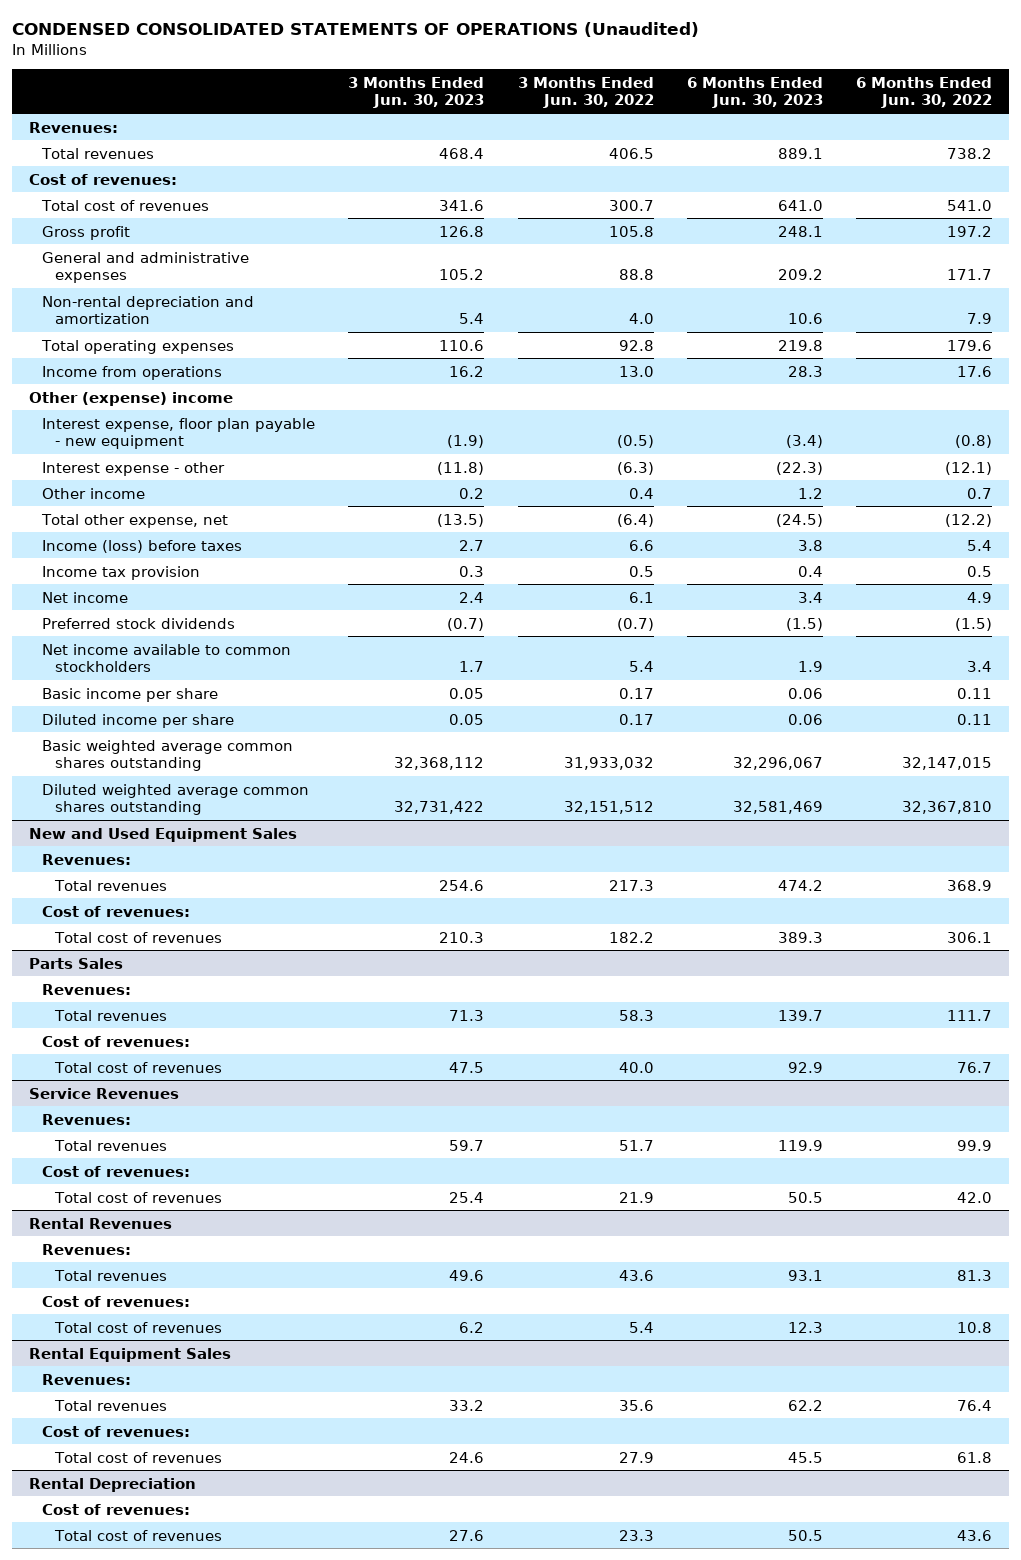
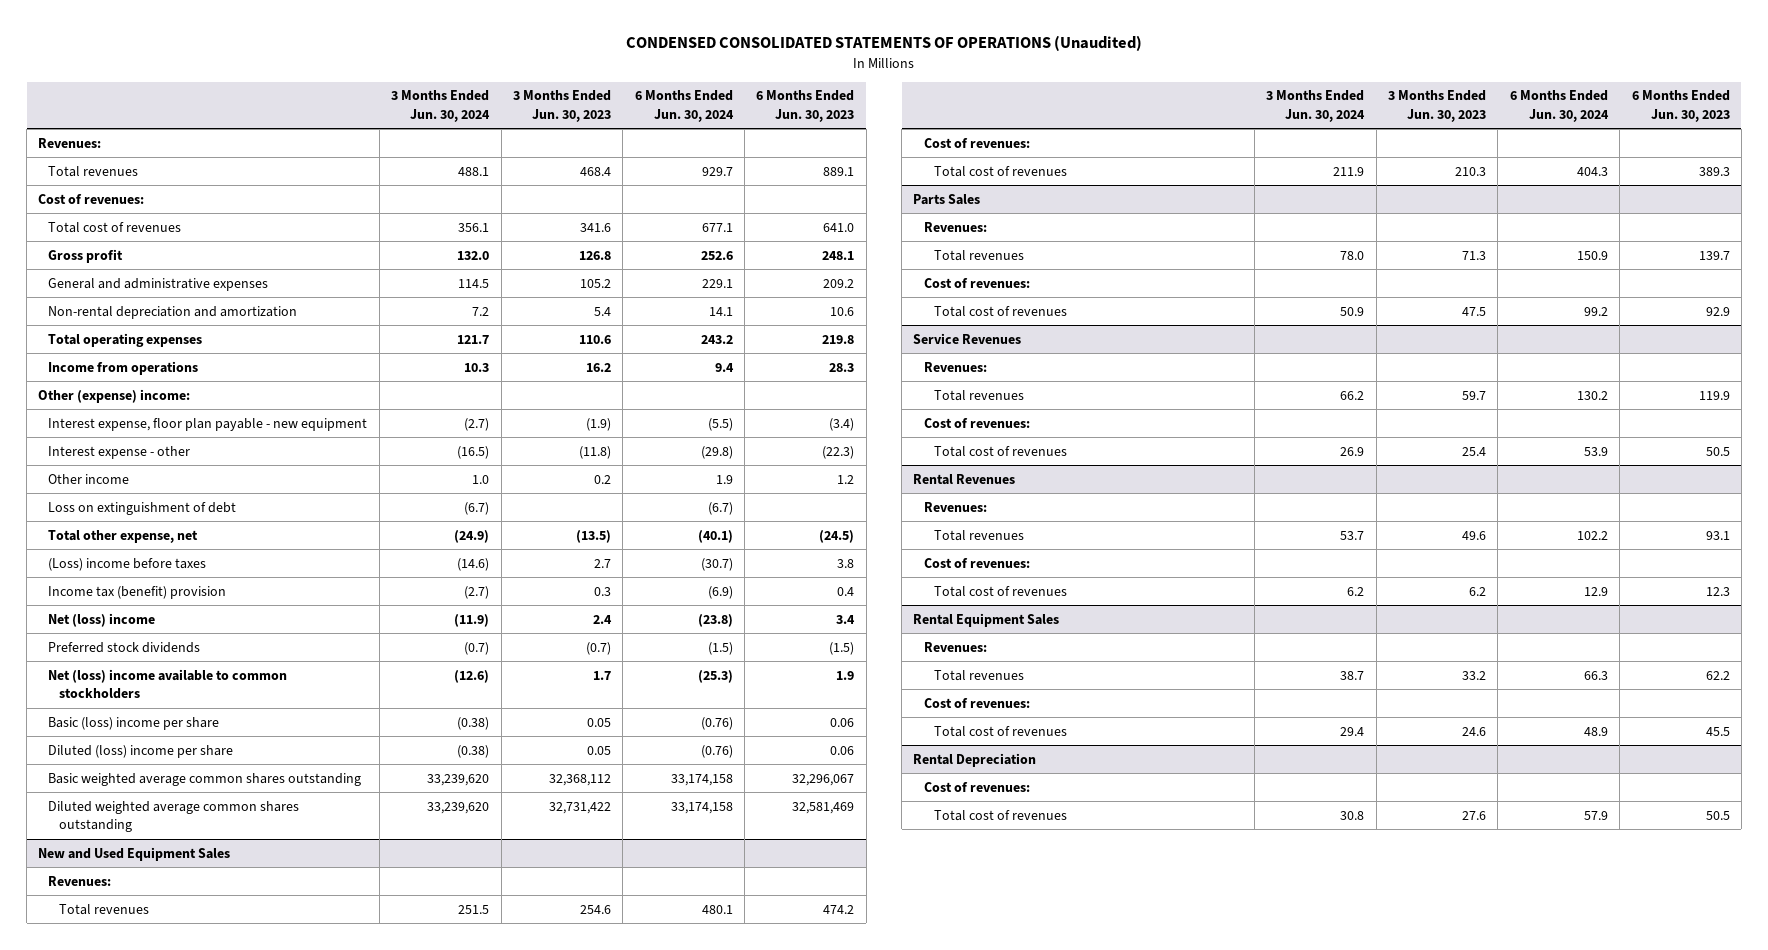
- | 3 Months Ended Jun. 30, 2023 | 3 Months Ended Jun. 30, 2022 | 6 Months Ended Jun. 30, 2023 | 6 Months Ended Jun. 30, 2022
+ | 3 Months Ended Jun. 30, 2024 | 3 Months Ended Jun. 30, 2023 | 6 Months Ended Jun. 30, 2024 | 6 Months Ended Jun. 30, 2023
- Other (expense) income
+ Other (expense) income:
+ Loss on extinguishment of debt | (6.7) | | (6.7) |
- Income (loss) before taxes | 2.7 | 6.6 | 3.8 | 5.4
- Income tax provision | 0.3 | 0.5 | 0.4 | 0.5
- Net income | 2.4 | 6.1 | 3.4 | 4.9
+ (Loss) income before taxes | (14.6) | 2.7 | (30.7) | 3.8
+ Income tax (benefit) provision | (2.7) | 0.3 | (6.9) | 0.4
+ Net (loss) income | (11.9) | 2.4 | (23.8) | 3.4
- Net income available to common stockholders | 1.7 | 5.4 | 1.9 | 3.4
- Basic income per share | 0.05 | 0.17 | 0.06 | 0.11
- Diluted income per share | 0.05 | 0.17 | 0.06 | 0.11
+ Net (loss) income available to common stockholders | (12.6) | 1.7 | (25.3) | 1.9
+ Basic (loss) income per share | (0.38) | 0.05 | (0.76) | 0.06
+ Diluted (loss) income per share | (0.38) | 0.05 | (0.76) | 0.06

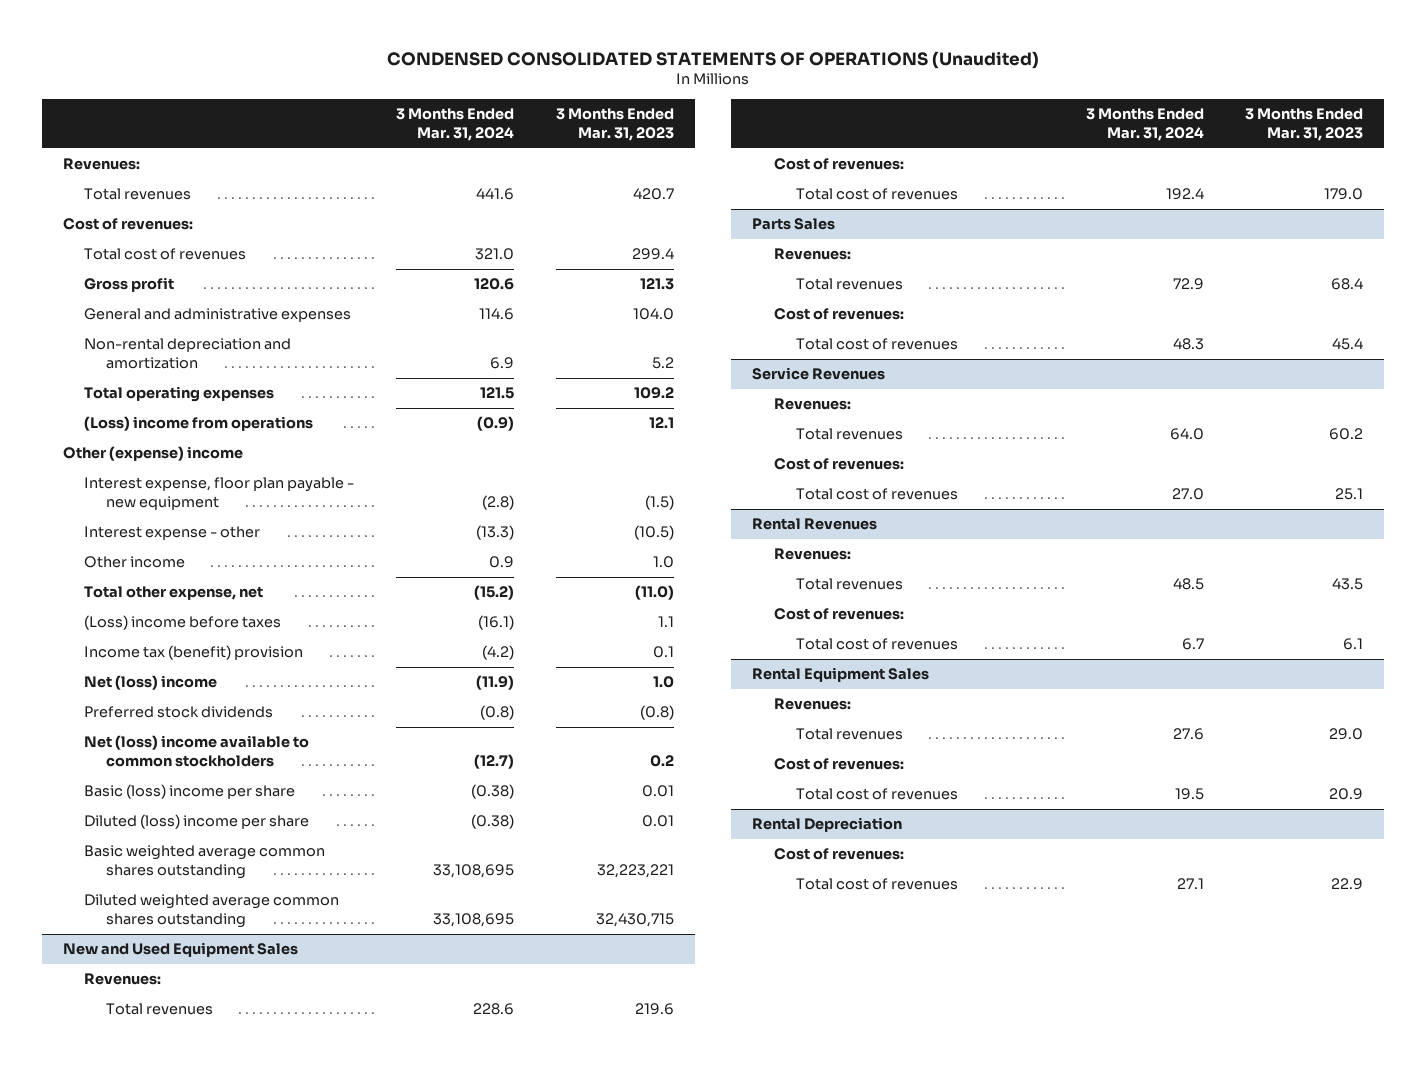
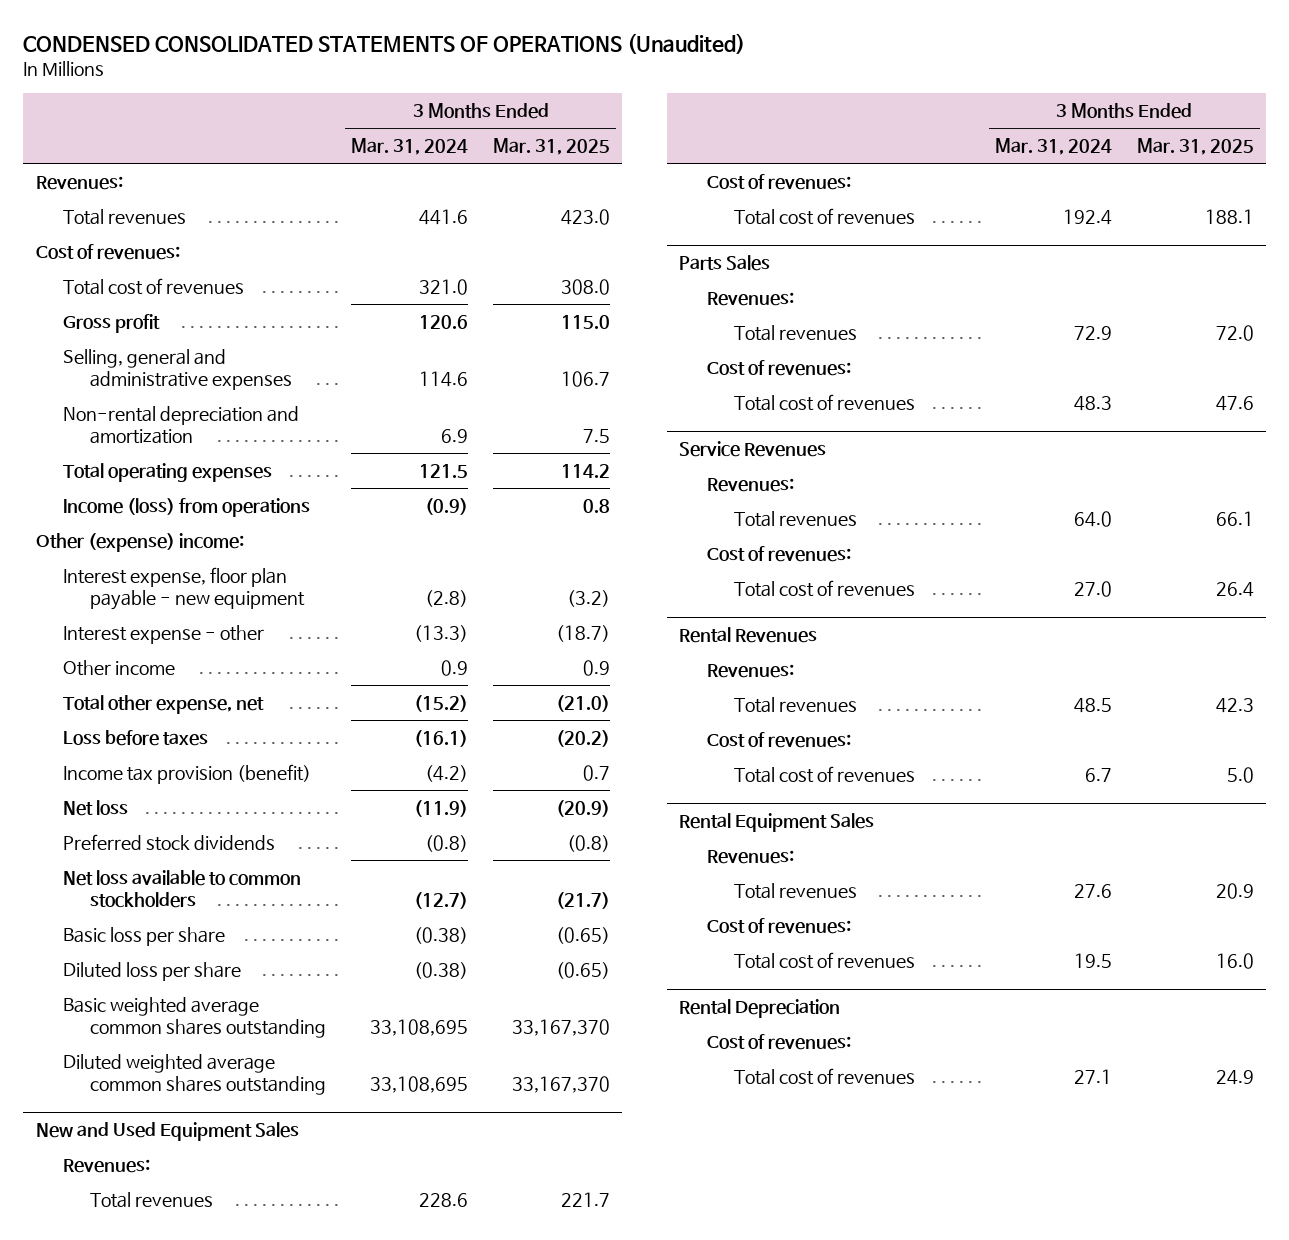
- | 3 Months Ended Mar. 31, 2024 | 3 Months Ended Mar. 31, 2023
+ | 3 Months Ended Mar. 31, 2024 | 3 Months Ended Mar. 31, 2025
- General and administrative expenses | 114.6 | 104.0
+ Selling, general and administrative expenses | 114.6 | 106.7
- (Loss) income from operations | (0.9) | 12.1
- Other (expense) income
+ Income (loss) from operations | (0.9) | 0.8
+ Other (expense) income:
- (Loss) income before taxes | (16.1) | 1.1
- Income tax (benefit) provision | (4.2) | 0.1
- Net (loss) income | (11.9) | 1.0
+ Loss before taxes | (16.1) | (20.2)
+ Income tax provision (benefit) | (4.2) | 0.7
+ Net loss | (11.9) | (20.9)
- Net (loss) income available to common stockholders | (12.7) | 0.2
- Basic (loss) income per share | (0.38) | 0.01
- Diluted (loss) income per share | (0.38) | 0.01
+ Net loss available to common stockholders | (12.7) | (21.7)
+ Basic loss per share | (0.38) | (0.65)
+ Diluted loss per share | (0.38) | (0.65)

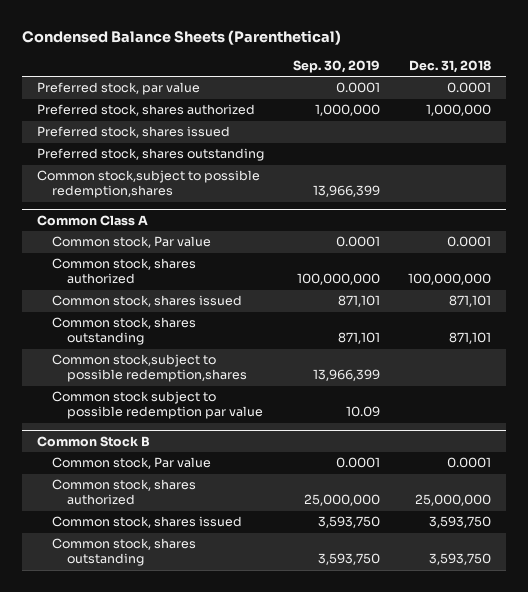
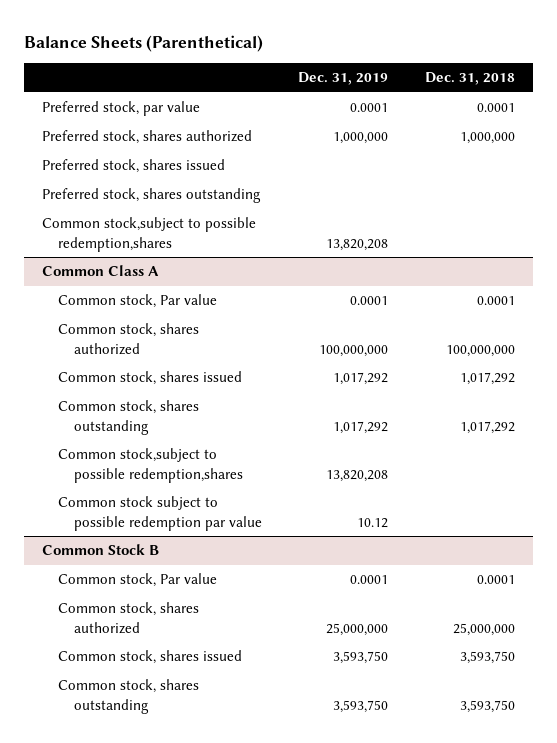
- Condensed Balance Sheets (Parenthetical)
+ Balance Sheets (Parenthetical)
- | Sep. 30, 2019 | Dec. 31, 2018
+ | Dec. 31, 2019 | Dec. 31, 2018
@ Common Class A
- Common stock, shares issued | 871,101 | 871,101
- Common stock, shares outstanding | 871,101 | 871,101
+ Common stock, shares issued | 1,017,292 | 1,017,292
+ Common stock, shares outstanding | 1,017,292 | 1,017,292

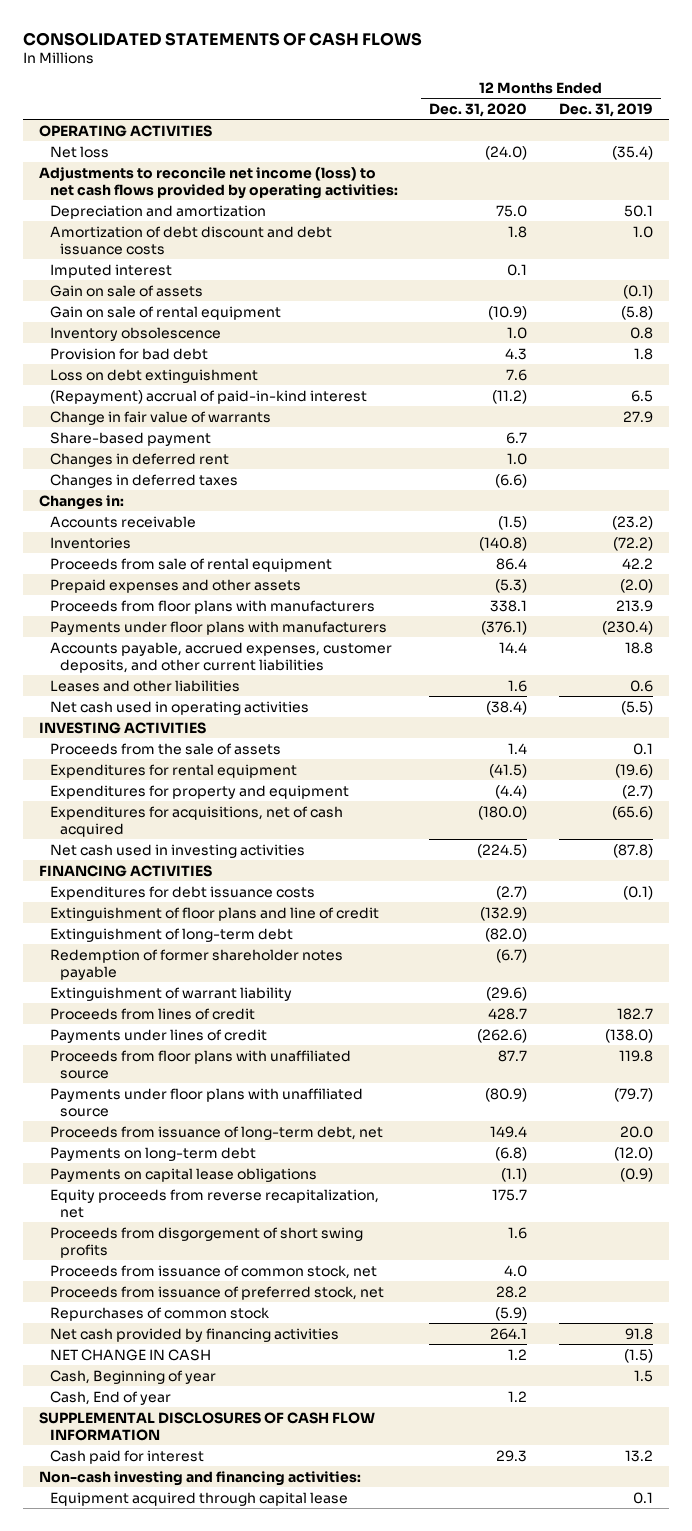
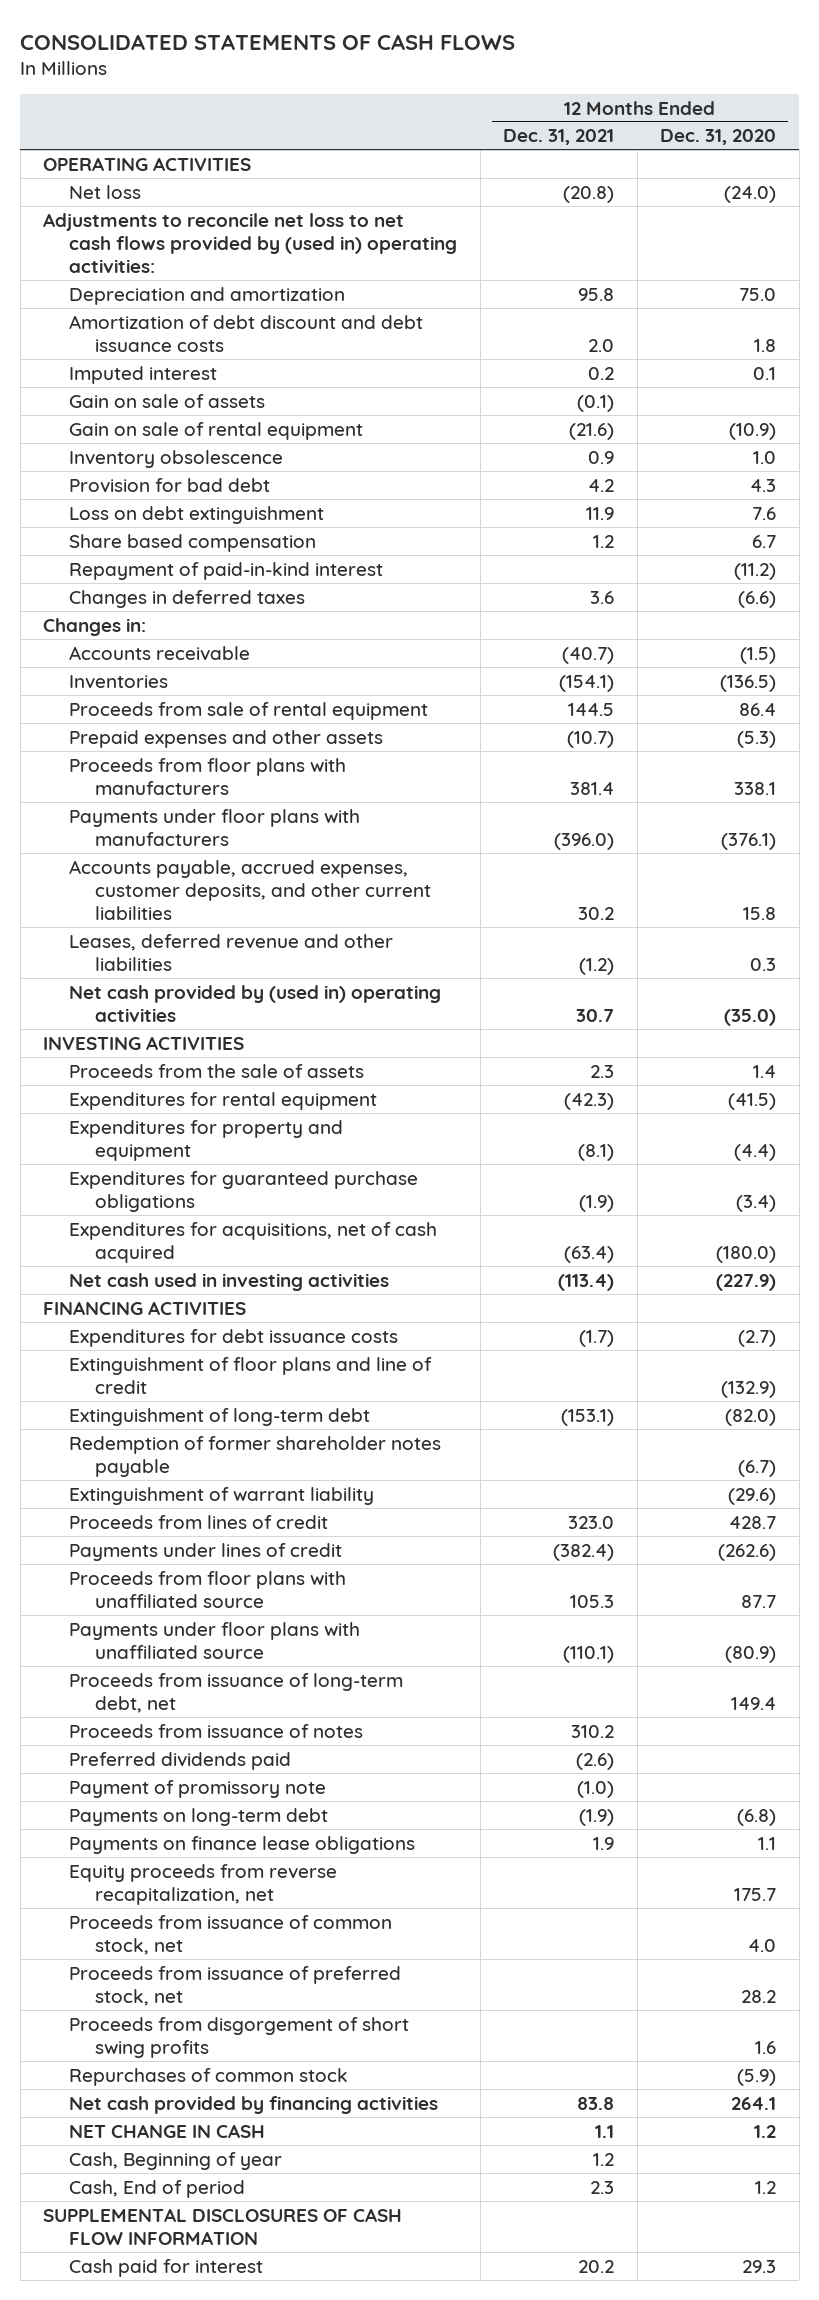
- | 12 Months Ended Dec. 31, 2020 | 12 Months Ended Dec. 31, 2019
+ | 12 Months Ended Dec. 31, 2021 | 12 Months Ended Dec. 31, 2020
- Adjustments to reconcile net income (loss) to net cash flows provided by operating activities:
+ Adjustments to reconcile net loss to net cash flows provided by (used in) operating activities:
- (Repayment) accrual of paid-in-kind interest | (11.2) | 6.5
- Change in fair value of warrants | | 27.9
- Share-based payment | 6.7 |
- Changes in deferred rent | 1.0 |
+ Share based compensation | 1.2 | 6.7
+ Repayment of paid-in-kind interest | | (11.2)
- Inventories | (140.8) | (72.2)
+ Inventories | (154.1) | (136.5)
- Accounts payable, accrued expenses, customer deposits, and other current liabilities | 14.4 | 18.8
- Leases and other liabilities | 1.6 | 0.6
- Net cash used in operating activities | (38.4) | (5.5)
+ Accounts payable, accrued expenses, customer deposits, and other current liabilities | 30.2 | 15.8
+ Leases, deferred revenue and other liabilities | (1.2) | 0.3
+ Net cash provided by (used in) operating activities | 30.7 | (35.0)
+ Expenditures for guaranteed purchase obligations | (1.9) | (3.4)
- Net cash used in investing activities | (224.5) | (87.8)
+ Net cash used in investing activities | (113.4) | (227.9)
+ Proceeds from issuance of notes | 310.2 |
+ Preferred dividends paid | (2.6) |
+ Payment of promissory note | (1.0) |
- Payments on capital lease obligations | (1.1) | (0.9)
+ Payments on finance lease obligations | 1.9 | 1.1
moved down: Proceeds from disgorgement of short swing profits | | 1.6
- Cash, End of year | 1.2 |
+ Cash, End of period | 2.3 | 1.2
- Non-cash investing and financing activities:
- Equipment acquired through capital lease | | 0.1

